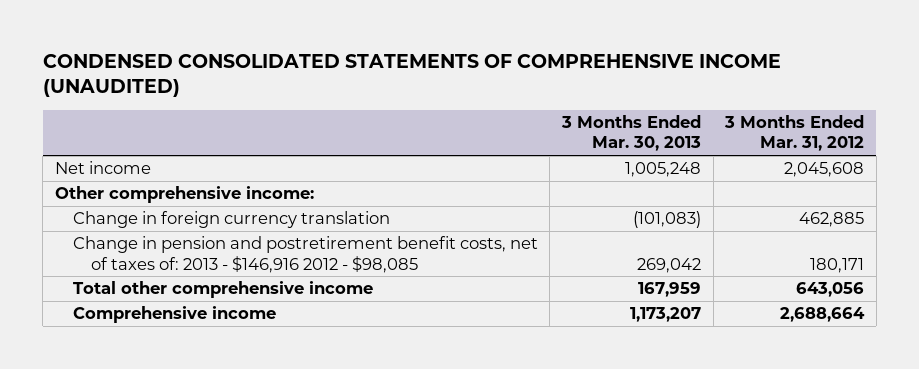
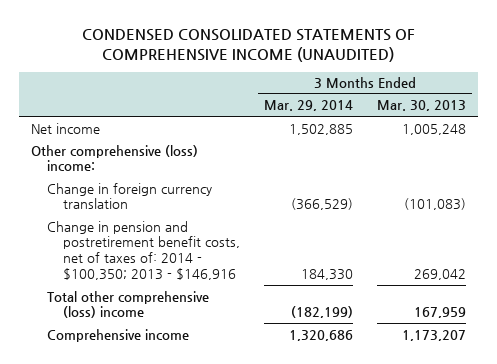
- | 3 Months Ended Mar. 30, 2013 | 3 Months Ended Mar. 31, 2012
+ | 3 Months Ended Mar. 29, 2014 | 3 Months Ended Mar. 30, 2013
- Other comprehensive income:
+ Other comprehensive (loss) income:
- Change in pension and postretirement benefit costs, net of taxes of: 2013 - $146,916 2012 - $98,085 | 269,042 | 180,171
- Total other comprehensive income | 167,959 | 643,056
+ Change in pension and postretirement benefit costs, net of taxes of: 2014 - $100,350; 2013 - $146,916 | 184,330 | 269,042
+ Total other comprehensive (loss) income | (182,199) | 167,959

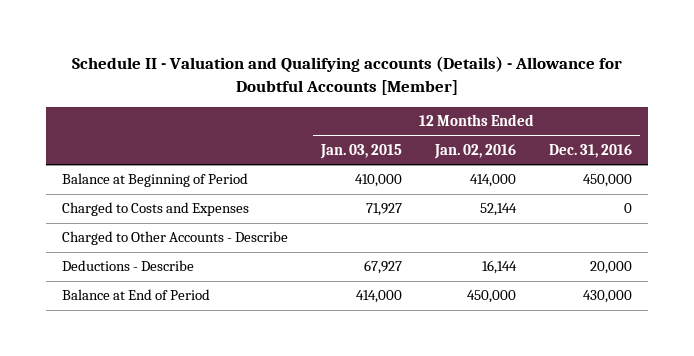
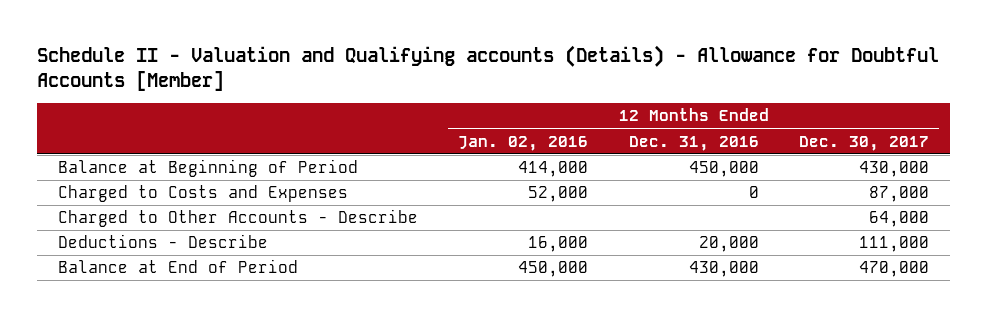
- | 12 Months Ended Jan. 03, 2015 | 12 Months Ended Jan. 02, 2016 | 12 Months Ended Dec. 31, 2016
+ | 12 Months Ended Jan. 02, 2016 | 12 Months Ended Dec. 31, 2016 | 12 Months Ended Dec. 30, 2017
- Charged to Costs and Expenses | 71,927 | 52,144 | 0
+ Charged to Costs and Expenses | 52,000 | 0 | 87,000
- Deductions - Describe | 67,927 | 16,144 | 20,000
+ Deductions - Describe | 16,000 | 20,000 | 111,000

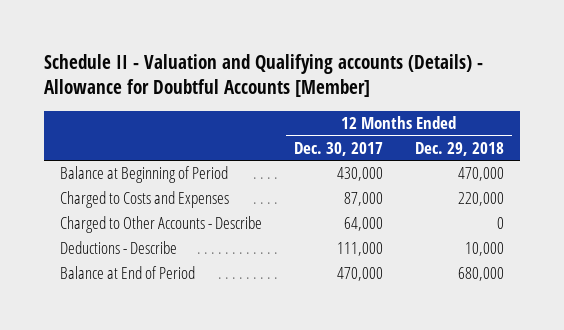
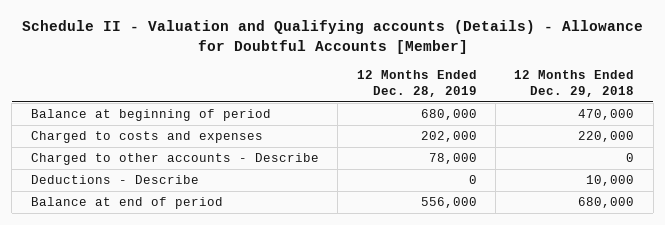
- | 12 Months Ended Dec. 30, 2017 | 12 Months Ended Dec. 29, 2018
+ | 12 Months Ended Dec. 28, 2019 | 12 Months Ended Dec. 29, 2018
- Balance at Beginning of Period | 430,000 | 470,000
- Charged to Costs and Expenses | 87,000 | 220,000
- Charged to Other Accounts - Describe | 64,000 | 0
+ Balance at beginning of period | 680,000 | 470,000
+ Charged to costs and expenses | 202,000 | 220,000
+ Charged to other accounts - Describe | 78,000 | 0
- Balance at End of Period | 470,000 | 680,000
+ Balance at end of period | 556,000 | 680,000

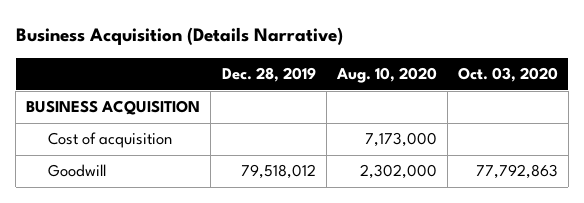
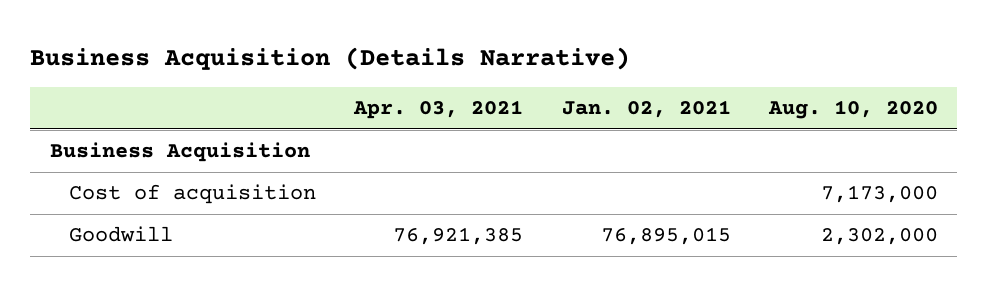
- | Dec. 28, 2019 | Aug. 10, 2020 | Oct. 03, 2020
+ | Apr. 03, 2021 | Jan. 02, 2021 | Aug. 10, 2020
- BUSINESS ACQUISITION
+ Business Acquisition

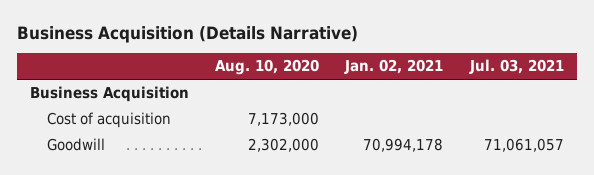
- | Apr. 03, 2021 | Jan. 02, 2021 | Aug. 10, 2020
+ | Aug. 10, 2020 | Jan. 02, 2021 | Jul. 03, 2021
- Goodwill | 76,921,385 | 76,895,015 | 2,302,000
+ Goodwill | 2,302,000 | 70,994,178 | 71,061,057

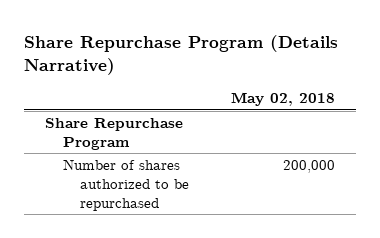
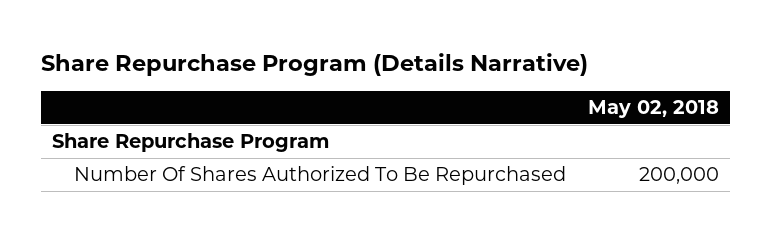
- Number of shares authorized to be repurchased | 200,000
+ Number Of Shares Authorized To Be Repurchased | 200,000

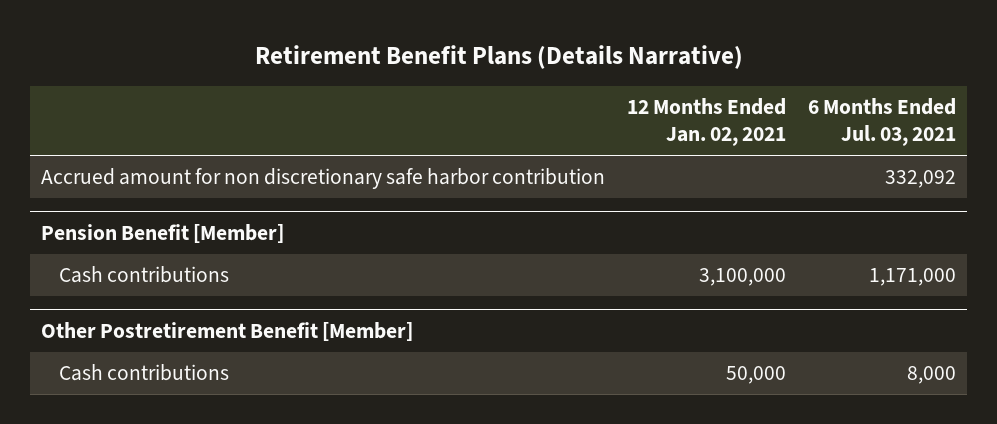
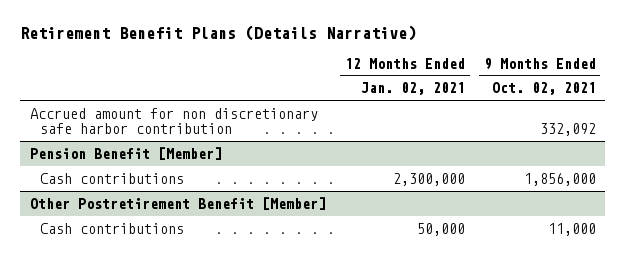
- | 12 Months Ended Jan. 02, 2021 | 6 Months Ended Jul. 03, 2021
+ | 12 Months Ended Jan. 02, 2021 | 9 Months Ended Oct. 02, 2021
@ Pension Benefit [Member]
- Cash contributions | 3,100,000 | 1,171,000
+ Cash contributions | 2,300,000 | 1,856,000

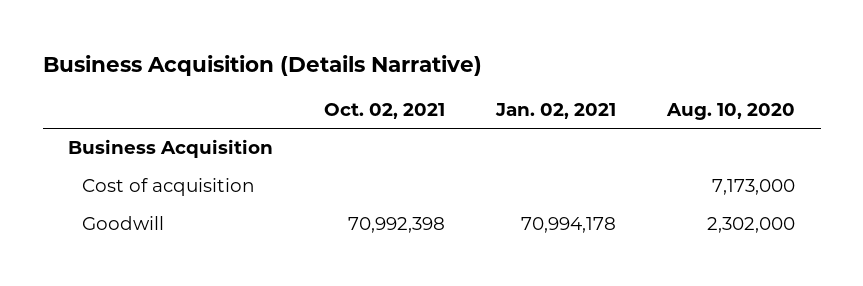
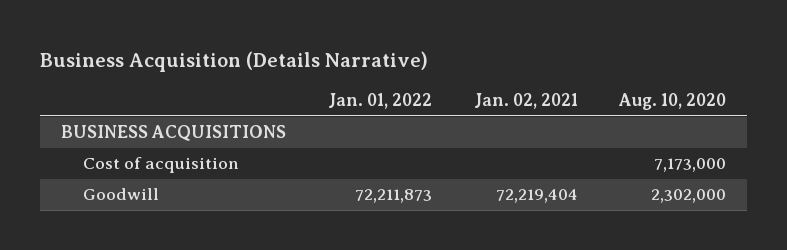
- | Oct. 02, 2021 | Jan. 02, 2021 | Aug. 10, 2020
+ | Jan. 01, 2022 | Jan. 02, 2021 | Aug. 10, 2020
- Business Acquisition
+ BUSINESS ACQUISITIONS
- Goodwill | 70,992,398 | 70,994,178 | 2,302,000
+ Goodwill | 72,211,873 | 72,219,404 | 2,302,000

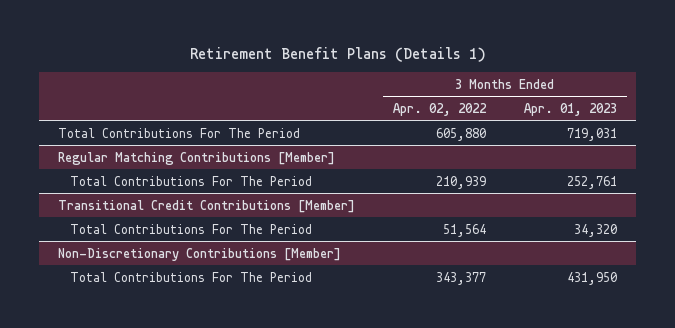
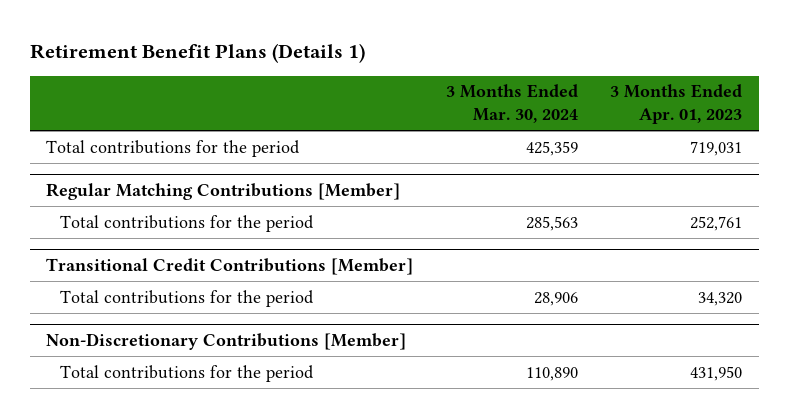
- | 3 Months Ended Apr. 02, 2022 | 3 Months Ended Apr. 01, 2023
+ | 3 Months Ended Mar. 30, 2024 | 3 Months Ended Apr. 01, 2023
- Total Contributions For The Period | 605,880 | 719,031
+ Total contributions for the period | 425,359 | 719,031
@ Regular Matching Contributions [Member]
- Total Contributions For The Period | 210,939 | 252,761
+ Total contributions for the period | 285,563 | 252,761
@ Transitional Credit Contributions [Member]
- Total Contributions For The Period | 51,564 | 34,320
+ Total contributions for the period | 28,906 | 34,320
@ Non-Discretionary Contributions [Member]
- Total Contributions For The Period | 343,377 | 431,950
+ Total contributions for the period | 110,890 | 431,950

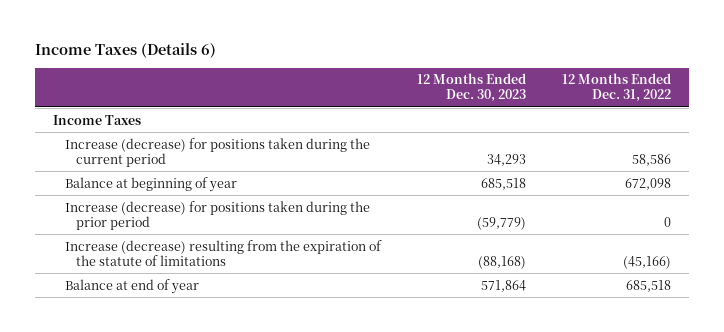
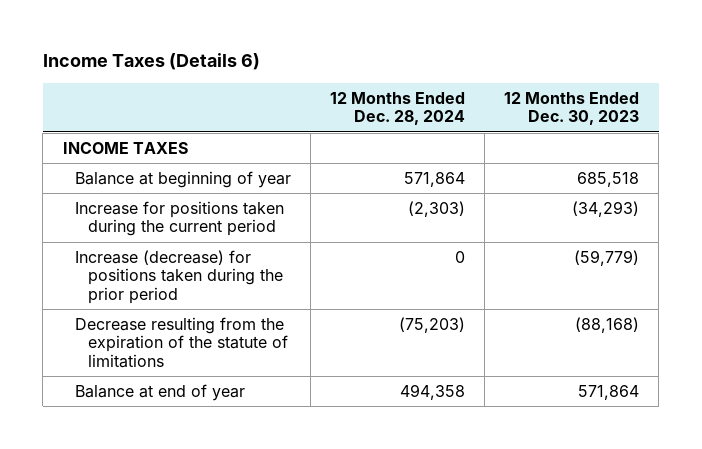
- | 12 Months Ended Dec. 30, 2023 | 12 Months Ended Dec. 31, 2022
+ | 12 Months Ended Dec. 28, 2024 | 12 Months Ended Dec. 30, 2023
- Income Taxes
- Increase (decrease) for positions taken during the current period | 34,293 | 58,586
+ INCOME TAXES
+ Increase for positions taken during the current period | (2,303) | (34,293)
- Increase (decrease) resulting from the expiration of the statute of limitations | (88,168) | (45,166)
+ Decrease resulting from the expiration of the statute of limitations | (75,203) | (88,168)

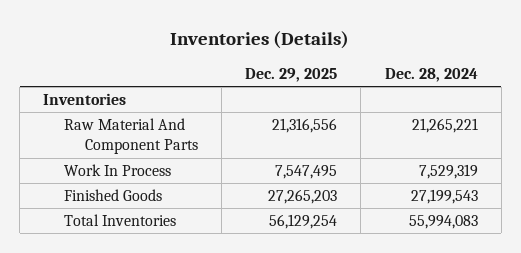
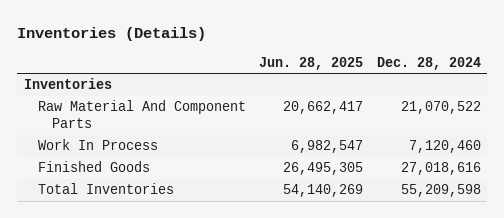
- | Dec. 29, 2025 | Dec. 28, 2024
+ | Jun. 28, 2025 | Dec. 28, 2024
- Raw Material And Component Parts | 21,316,556 | 21,265,221
- Work In Process | 7,547,495 | 7,529,319
- Finished Goods | 27,265,203 | 27,199,543
- Total Inventories | 56,129,254 | 55,994,083
+ Raw Material And Component Parts | 20,662,417 | 21,070,522
+ Work In Process | 6,982,547 | 7,120,460
+ Finished Goods | 26,495,305 | 27,018,616
+ Total Inventories | 54,140,269 | 55,209,598

